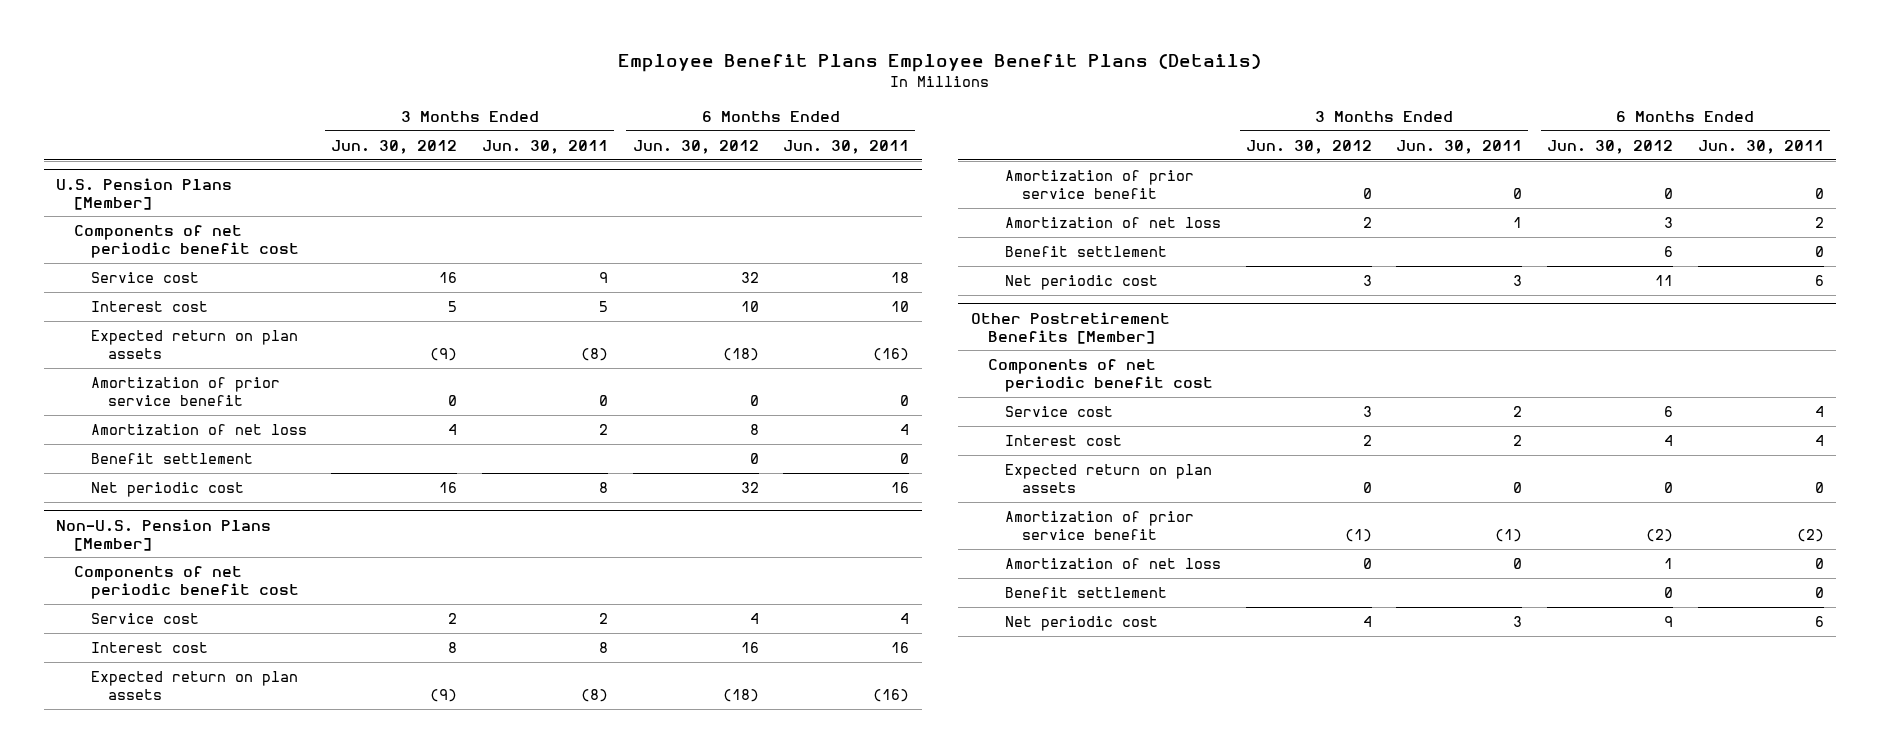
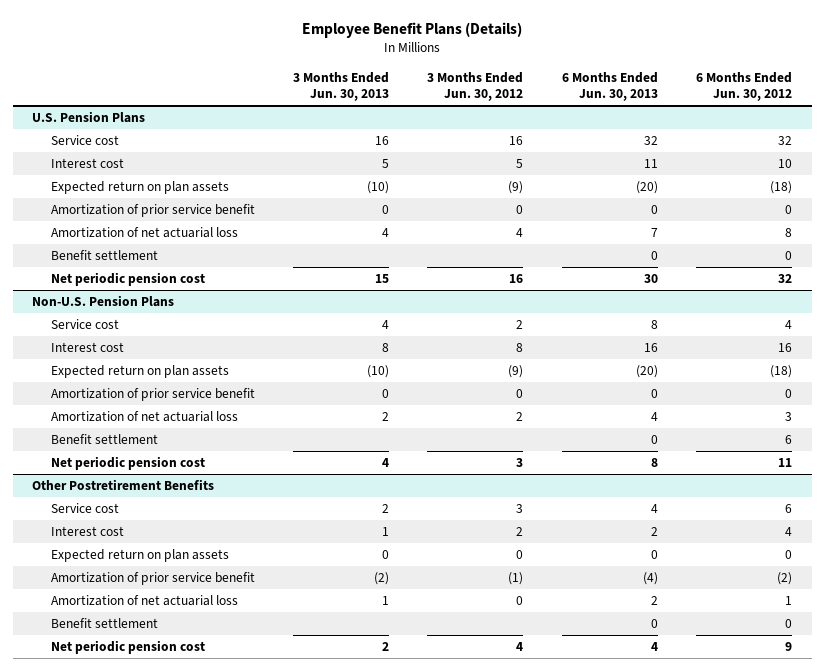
- Employee Benefit Plans Employee Benefit Plans (Details)
+ Employee Benefit Plans (Details)
- | 3 Months Ended Jun. 30, 2012 | 3 Months Ended Jun. 30, 2011 | 6 Months Ended Jun. 30, 2012 | 6 Months Ended Jun. 30, 2011
+ | 3 Months Ended Jun. 30, 2013 | 3 Months Ended Jun. 30, 2012 | 6 Months Ended Jun. 30, 2013 | 6 Months Ended Jun. 30, 2012
- U.S. Pension Plans [Member]
- Components of net periodic benefit cost
+ U.S. Pension Plans
- Amortization of net loss | 4 | 2 | 8 | 4
+ Amortization of net actuarial loss | 4 | 4 | 7 | 8
- Net periodic cost | 16 | 8 | 32 | 16
- Non-U.S. Pension Plans [Member]
- Components of net periodic benefit cost
+ Net periodic pension cost | 15 | 16 | 30 | 32
+ Non-U.S. Pension Plans
- Amortization of net loss | 2 | 1 | 3 | 2
+ Amortization of net actuarial loss | 2 | 2 | 4 | 3
- Net periodic cost | 3 | 3 | 11 | 6
- Other Postretirement Benefits [Member]
- Components of net periodic benefit cost
+ Net periodic pension cost | 4 | 3 | 8 | 11
+ Other Postretirement Benefits
- Amortization of net loss | 0 | 0 | 1 | 0
+ Amortization of net actuarial loss | 1 | 0 | 2 | 1
- Net periodic cost | 4 | 3 | 9 | 6
+ Net periodic pension cost | 2 | 4 | 4 | 9

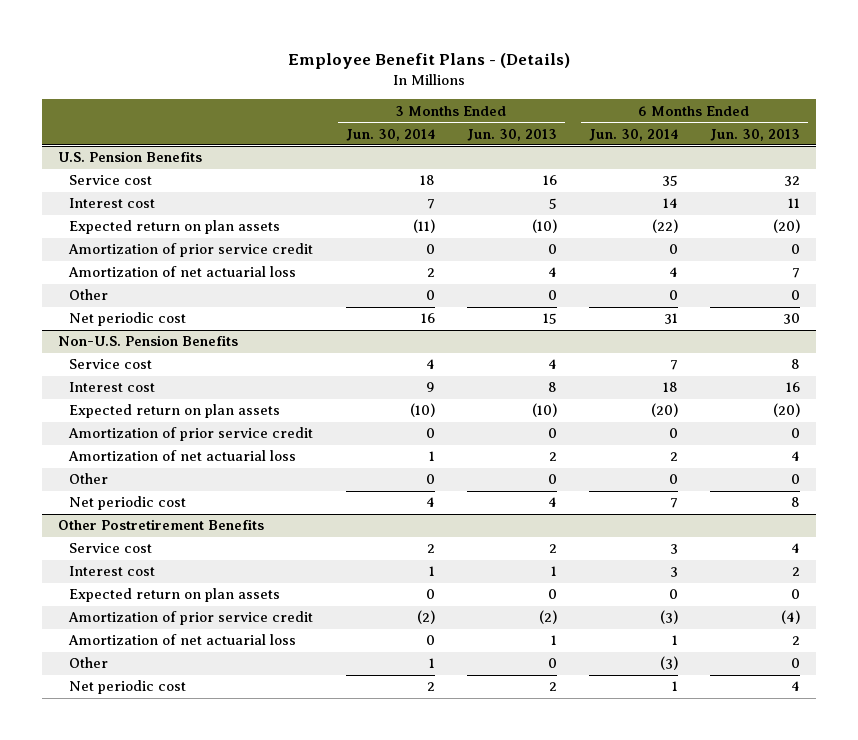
- Employee Benefit Plans (Details)
+ Employee Benefit Plans - (Details)
- | 3 Months Ended Jun. 30, 2013 | 3 Months Ended Jun. 30, 2012 | 6 Months Ended Jun. 30, 2013 | 6 Months Ended Jun. 30, 2012
+ | 3 Months Ended Jun. 30, 2014 | 3 Months Ended Jun. 30, 2013 | 6 Months Ended Jun. 30, 2014 | 6 Months Ended Jun. 30, 2013
- U.S. Pension Plans
+ U.S. Pension Benefits
- Amortization of prior service benefit | 0 | 0 | 0 | 0
+ Amortization of prior service credit | 0 | 0 | 0 | 0
- Benefit settlement | | | 0 | 0
- Net periodic pension cost | 15 | 16 | 30 | 32
- Non-U.S. Pension Plans
+ Other | 0 | 0 | 0 | 0
+ Net periodic cost | 16 | 15 | 31 | 30
+ Non-U.S. Pension Benefits
- Amortization of prior service benefit | 0 | 0 | 0 | 0
+ Amortization of prior service credit | 0 | 0 | 0 | 0
- Benefit settlement | | | 0 | 6
- Net periodic pension cost | 4 | 3 | 8 | 11
+ Other | 0 | 0 | 0 | 0
+ Net periodic cost | 4 | 4 | 7 | 8
@ Other Postretirement Benefits
- Amortization of prior service benefit | (2) | (1) | (4) | (2)
+ Amortization of prior service credit | (2) | (2) | (3) | (4)
- Benefit settlement | | | 0 | 0
- Net periodic pension cost | 2 | 4 | 4 | 9
+ Other | 1 | 0 | (3) | 0
+ Net periodic cost | 2 | 2 | 1 | 4

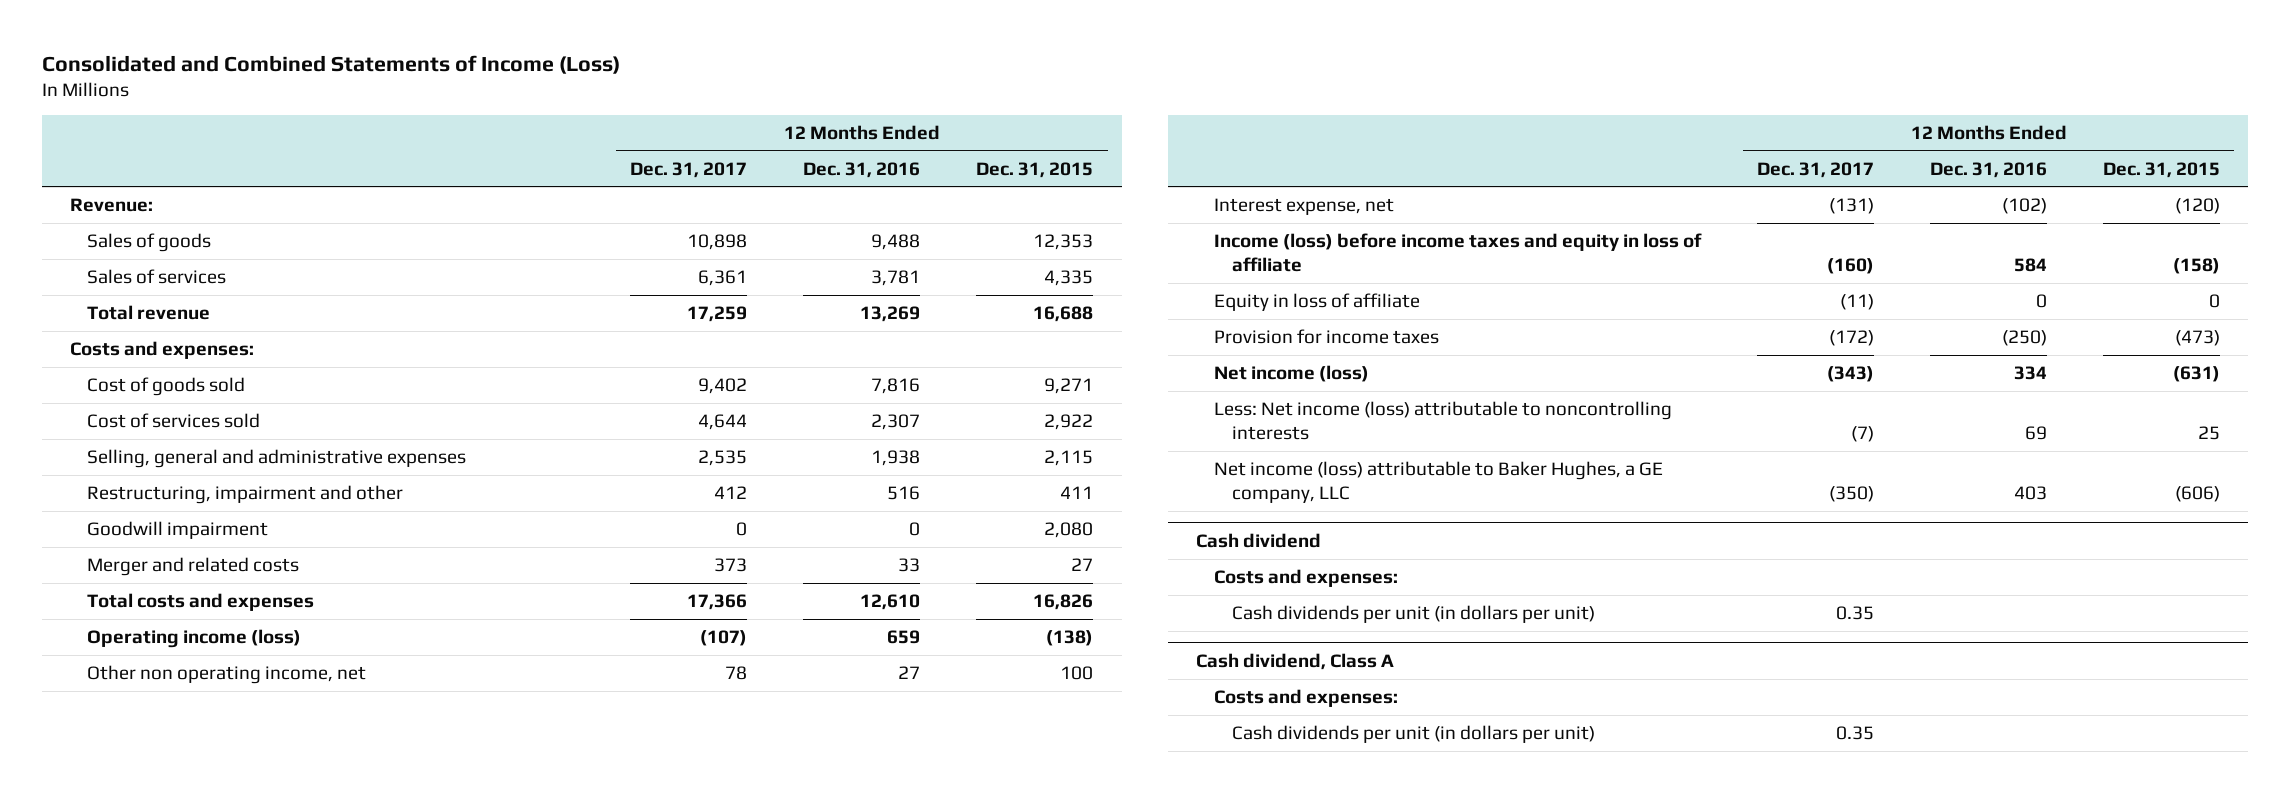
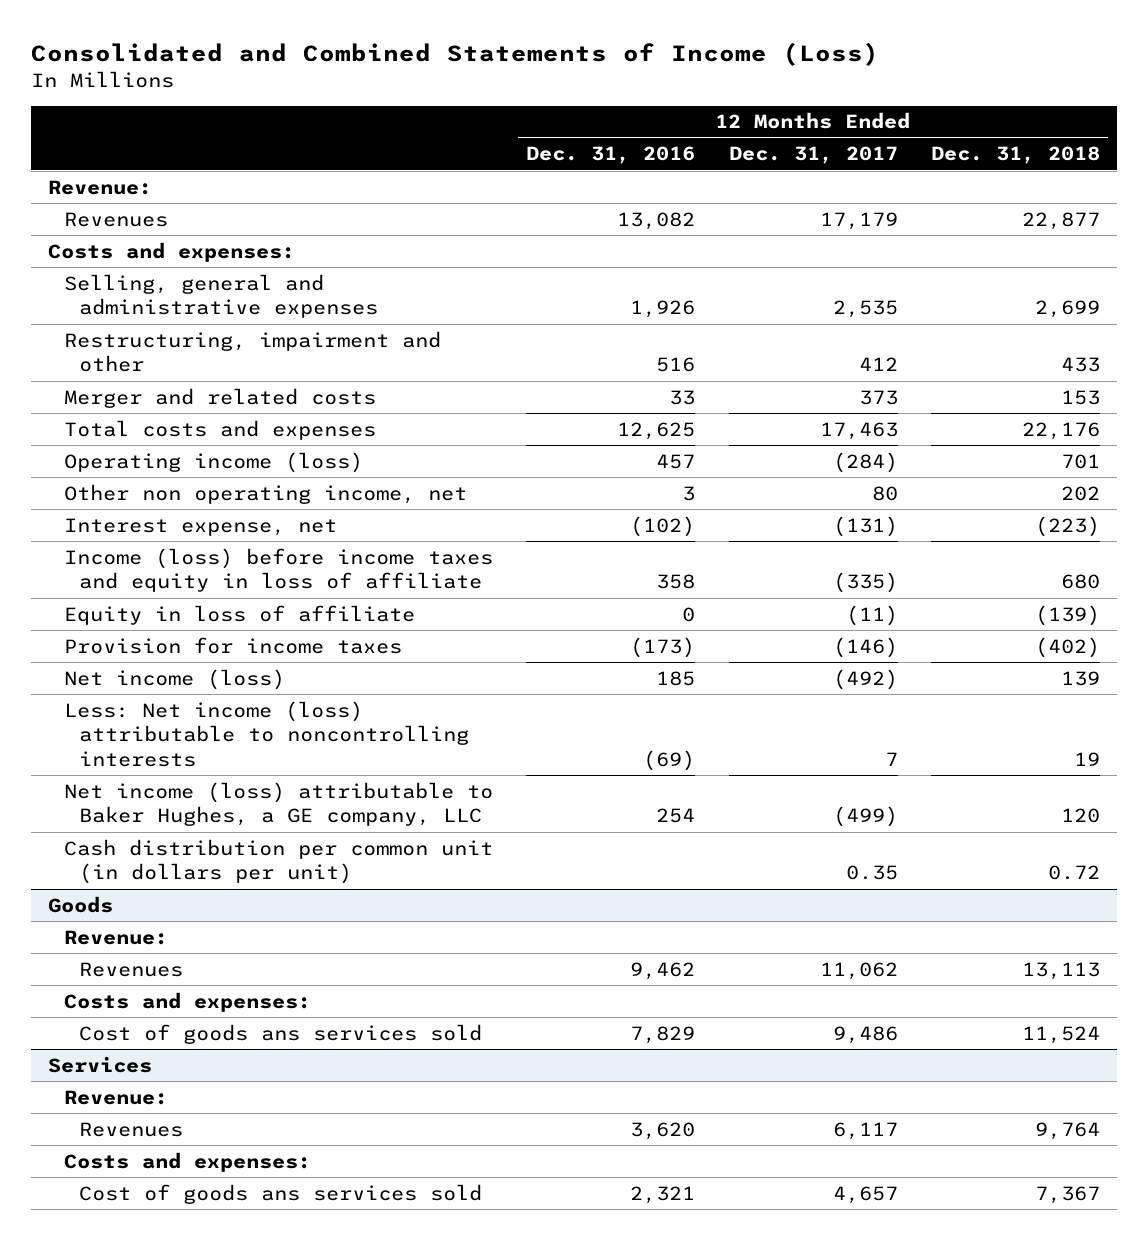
- | 12 Months Ended Dec. 31, 2017 | 12 Months Ended Dec. 31, 2016 | 12 Months Ended Dec. 31, 2015
+ | 12 Months Ended Dec. 31, 2016 | 12 Months Ended Dec. 31, 2017 | 12 Months Ended Dec. 31, 2018
- Sales of goods | 10,898 | 9,488 | 12,353
- Sales of services | 6,361 | 3,781 | 4,335
- Total revenue | 17,259 | 13,269 | 16,688
+ Revenues | 13,082 | 17,179 | 22,877
- Cost of goods sold | 9,402 | 7,816 | 9,271
- Cost of services sold | 4,644 | 2,307 | 2,922
- Selling, general and administrative expenses | 2,535 | 1,938 | 2,115
+ Selling, general and administrative expenses | 1,926 | 2,535 | 2,699
- Goodwill impairment | 0 | 0 | 2,080
- Total costs and expenses | 17,366 | 12,610 | 16,826
- Operating income (loss) | (107) | 659 | (138)
- Other non operating income, net | 78 | 27 | 100
+ Total costs and expenses | 12,625 | 17,463 | 22,176
+ Operating income (loss) | 457 | (284) | 701
+ Other non operating income, net | 3 | 80 | 202
- Income (loss) before income taxes and equity in loss of affiliate | (160) | 584 | (158)
+ Income (loss) before income taxes and equity in loss of affiliate | 358 | (335) | 680
- Provision for income taxes | (172) | (250) | (473)
- Net income (loss) | (343) | 334 | (631)
- Less: Net income (loss) attributable to noncontrolling interests | (7) | 69 | 25
- Net income (loss) attributable to Baker Hughes, a GE company, LLC | (350) | 403 | (606)
- Cash dividend
+ Provision for income taxes | (173) | (146) | (402)
+ Net income (loss) | 185 | (492) | 139
+ Less: Net income (loss) attributable to noncontrolling interests | (69) | 7 | 19
+ Net income (loss) attributable to Baker Hughes, a GE company, LLC | 254 | (499) | 120
+ Cash distribution per common unit (in dollars per unit) | | 0.35 | 0.72
+ Goods
+ Revenue:
+ Revenues | 9,462 | 11,062 | 13,113
- Cash dividends per unit (in dollars per unit) | 0.35 | |
- Cash dividend, Class A
+ Cost of goods ans services sold | 7,829 | 9,486 | 11,524
+ Services
+ Revenue:
+ Revenues | 3,620 | 6,117 | 9,764
- Cash dividends per unit (in dollars per unit) | 0.35 | |
+ Cost of goods ans services sold | 2,321 | 4,657 | 7,367

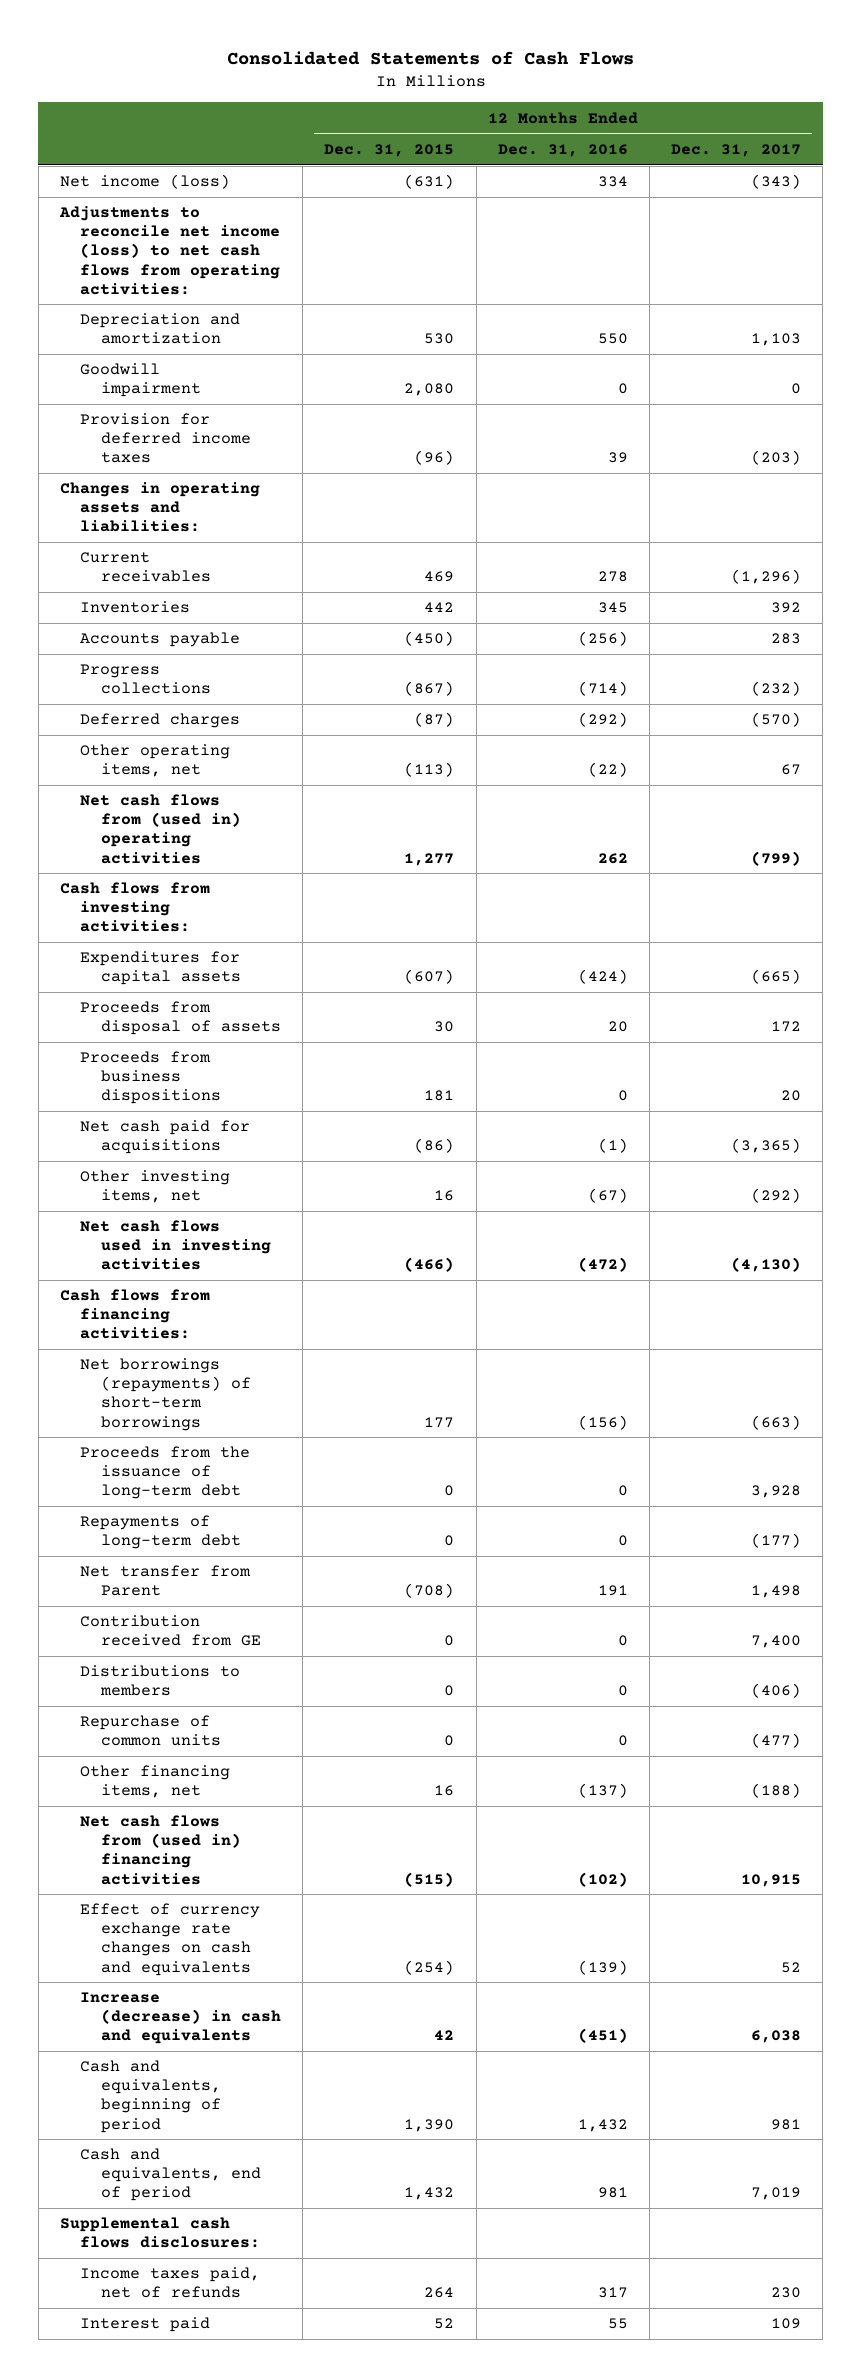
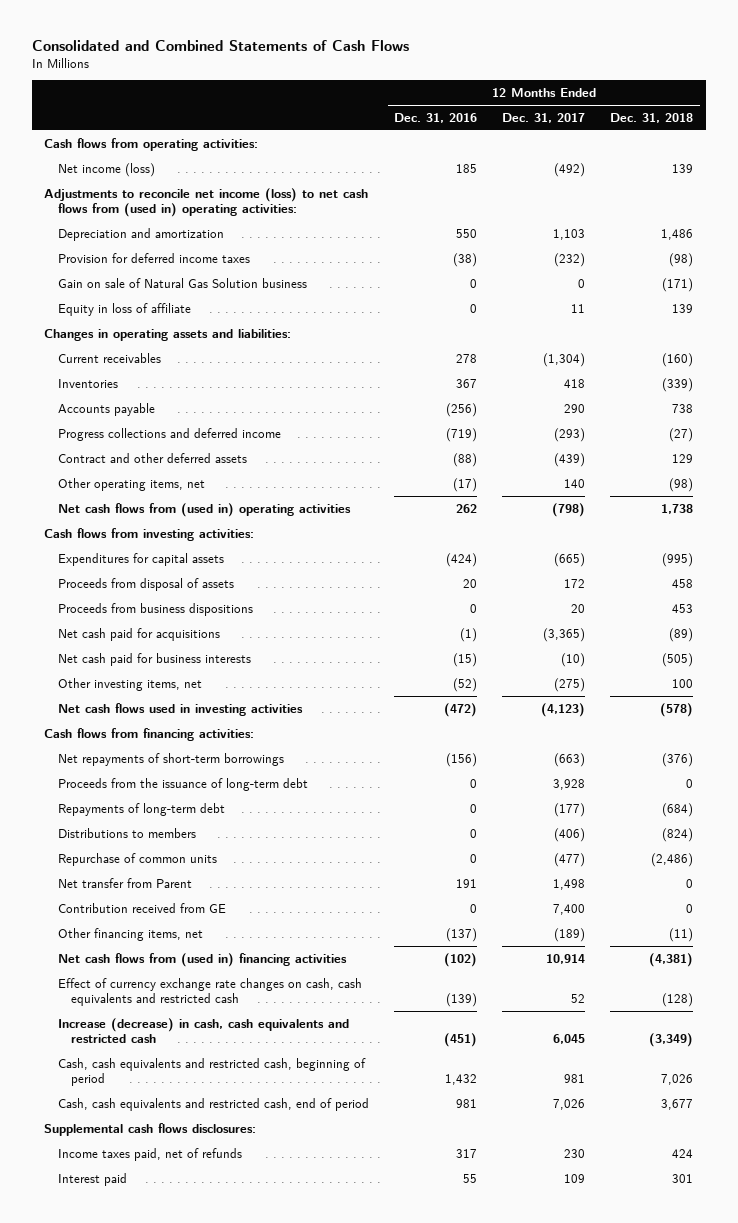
- Consolidated Statements of Cash Flows
+ Consolidated and Combined Statements of Cash Flows
- | 12 Months Ended Dec. 31, 2015 | 12 Months Ended Dec. 31, 2016 | 12 Months Ended Dec. 31, 2017
+ | 12 Months Ended Dec. 31, 2016 | 12 Months Ended Dec. 31, 2017 | 12 Months Ended Dec. 31, 2018
- Net income (loss) | (631) | 334 | (343)
- Adjustments to reconcile net income (loss) to net cash flows from operating activities:
+ Cash flows from operating activities:
+ Net income (loss) | 185 | (492) | 139
+ Adjustments to reconcile net income (loss) to net cash flows from (used in) operating activities:
- Goodwill impairment | 2,080 | 0 | 0
- Provision for deferred income taxes | (96) | 39 | (203)
+ Provision for deferred income taxes | (38) | (232) | (98)
+ Gain on sale of Natural Gas Solution business | 0 | 0 | (171)
+ Equity in loss of affiliate | 0 | 11 | 139
- Current receivables | 469 | 278 | (1,296)
- Inventories | 442 | 345 | 392
- Accounts payable | (450) | (256) | 283
- Progress collections | (867) | (714) | (232)
- Deferred charges | (87) | (292) | (570)
- Other operating items, net | (113) | (22) | 67
- Net cash flows from (used in) operating activities | 1,277 | 262 | (799)
+ Current receivables | 278 | (1,304) | (160)
+ Inventories | 367 | 418 | (339)
+ Accounts payable | (256) | 290 | 738
+ Progress collections and deferred income | (719) | (293) | (27)
+ Contract and other deferred assets | (88) | (439) | 129
+ Other operating items, net | (17) | 140 | (98)
+ Net cash flows from (used in) operating activities | 262 | (798) | 1,738
- Other investing items, net | 16 | (67) | (292)
- Net cash flows used in investing activities | (466) | (472) | (4,130)
+ Net cash paid for business interests | (15) | (10) | (505)
+ Other investing items, net | (52) | (275) | 100
+ Net cash flows used in investing activities | (472) | (4,123) | (578)
- Net borrowings (repayments) of short-term borrowings | 177 | (156) | (663)
+ Net repayments of short-term borrowings | (156) | (663) | (376)
- Other financing items, net | 16 | (137) | (188)
- Net cash flows from (used in) financing activities | (515) | (102) | 10,915
- Effect of currency exchange rate changes on cash and equivalents | (254) | (139) | 52
- Increase (decrease) in cash and equivalents | 42 | (451) | 6,038
- Cash and equivalents, beginning of period | 1,390 | 1,432 | 981
- Cash and equivalents, end of period | 1,432 | 981 | 7,019
moved down: Net transfer from Parent | 191 | 1,498 | 0
moved down: Contribution received from GE | 0 | 7,400 | 0
+ Other financing items, net | (137) | (189) | (11)
+ Net cash flows from (used in) financing activities | (102) | 10,914 | (4,381)
+ Effect of currency exchange rate changes on cash, cash equivalents and restricted cash | (139) | 52 | (128)
+ Increase (decrease) in cash, cash equivalents and restricted cash | (451) | 6,045 | (3,349)
+ Cash, cash equivalents and restricted cash, beginning of period | 1,432 | 981 | 7,026
+ Cash, cash equivalents and restricted cash, end of period | 981 | 7,026 | 3,677

